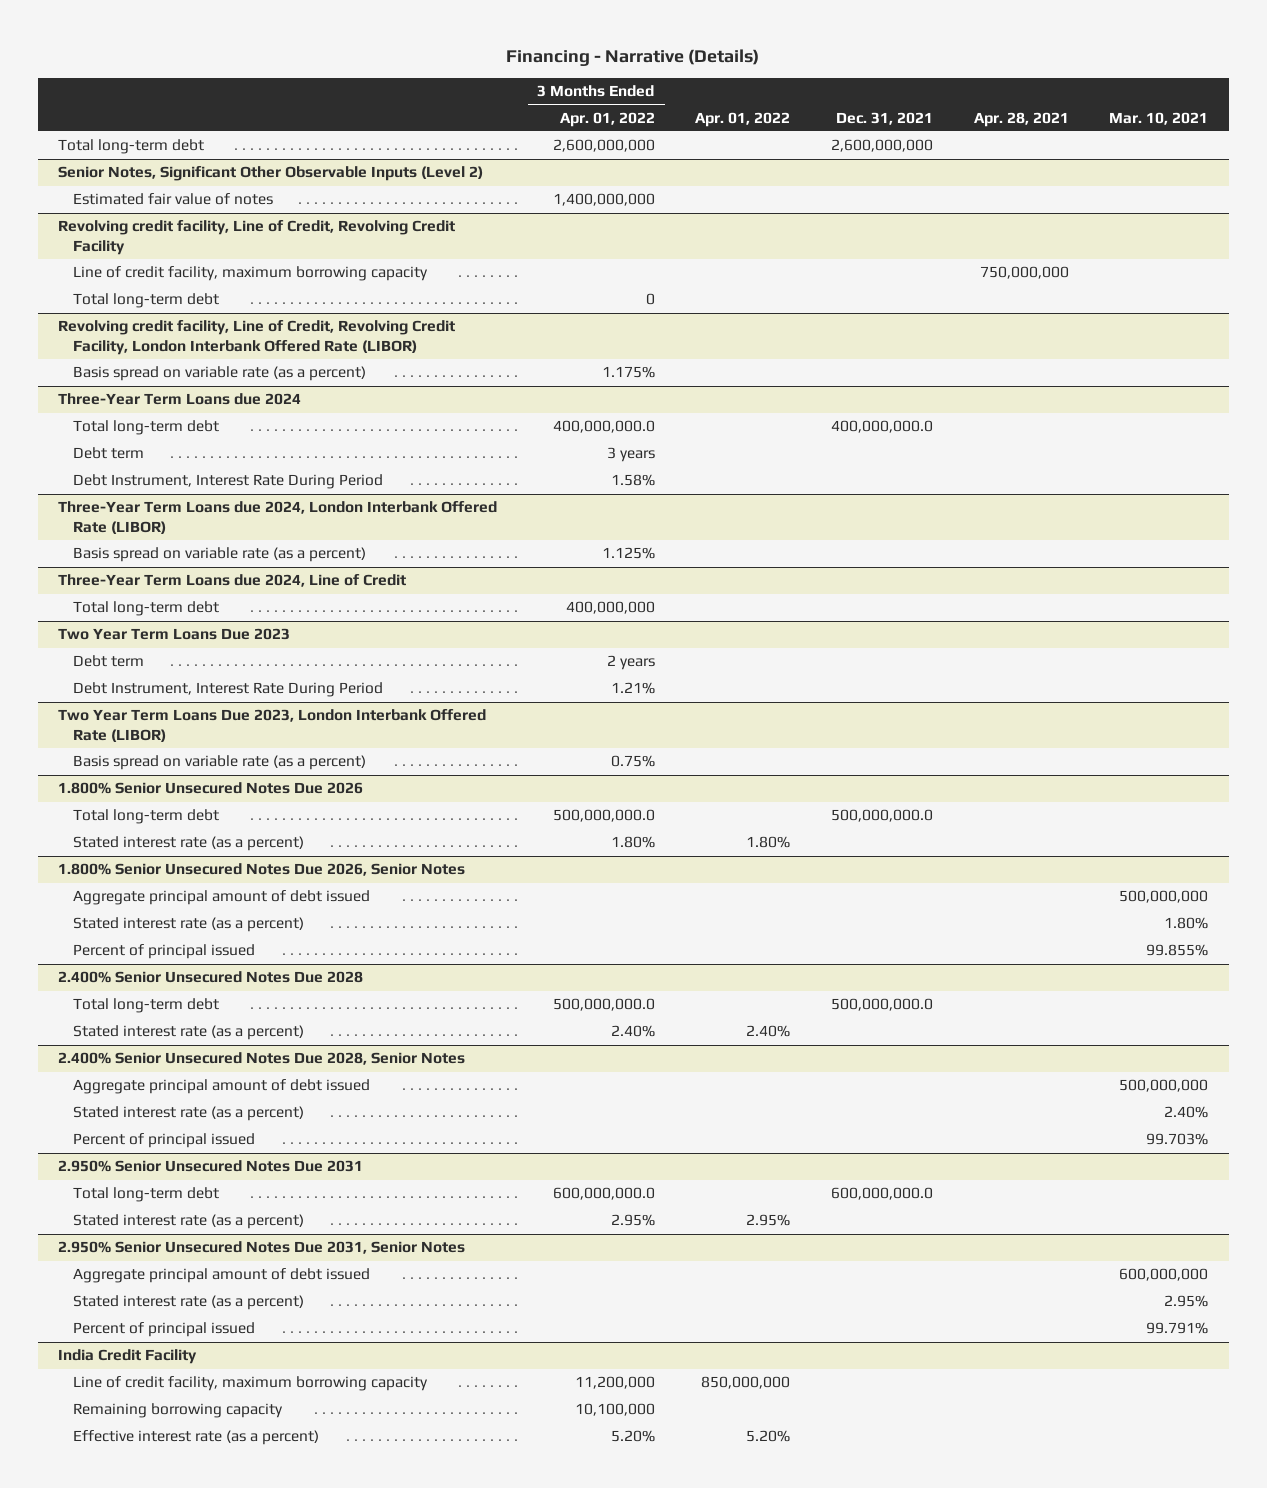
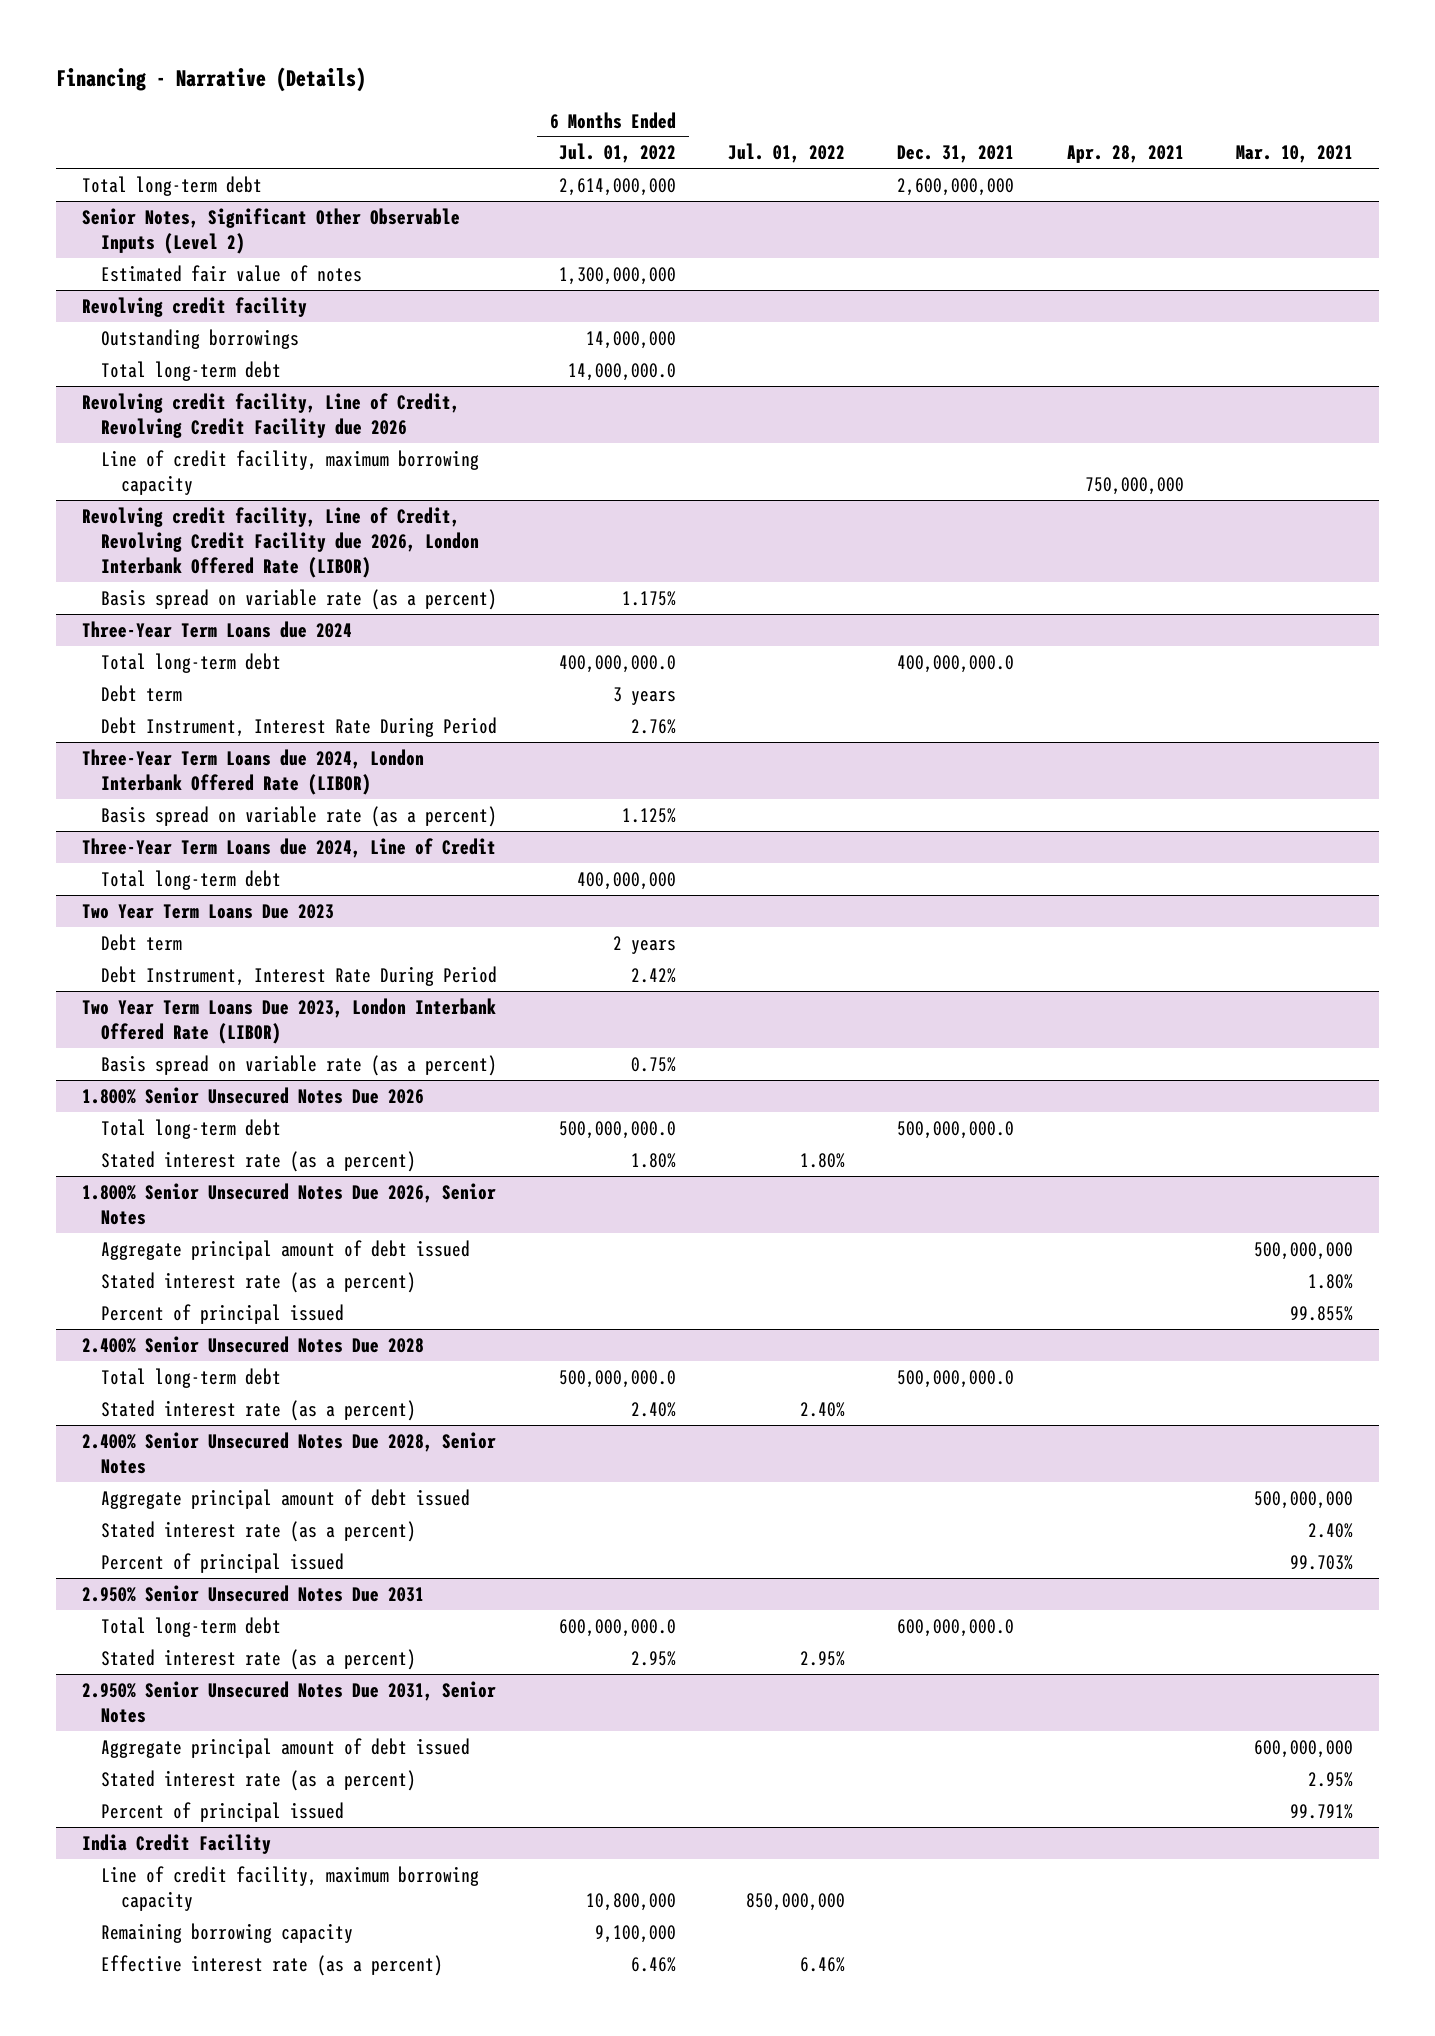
- | 3 Months Ended Apr. 01, 2022 | Apr. 01, 2022 | Dec. 31, 2021 | Apr. 28, 2021 | Mar. 10, 2021
+ | 6 Months Ended Jul. 01, 2022 | Jul. 01, 2022 | Dec. 31, 2021 | Apr. 28, 2021 | Mar. 10, 2021
- Revolving credit facility, Line of Credit, Revolving Credit Facility
+ Revolving credit facility
+ Outstanding borrowings | 14,000,000 | | | |
+ Total long-term debt | 14,000,000.0 | | | |
+ Revolving credit facility, Line of Credit, Revolving Credit Facility due 2026
- Total long-term debt | 0 | | | |
- Revolving credit facility, Line of Credit, Revolving Credit Facility, London Interbank Offered Rate (LIBOR)
+ Revolving credit facility, Line of Credit, Revolving Credit Facility due 2026, London Interbank Offered Rate (LIBOR)

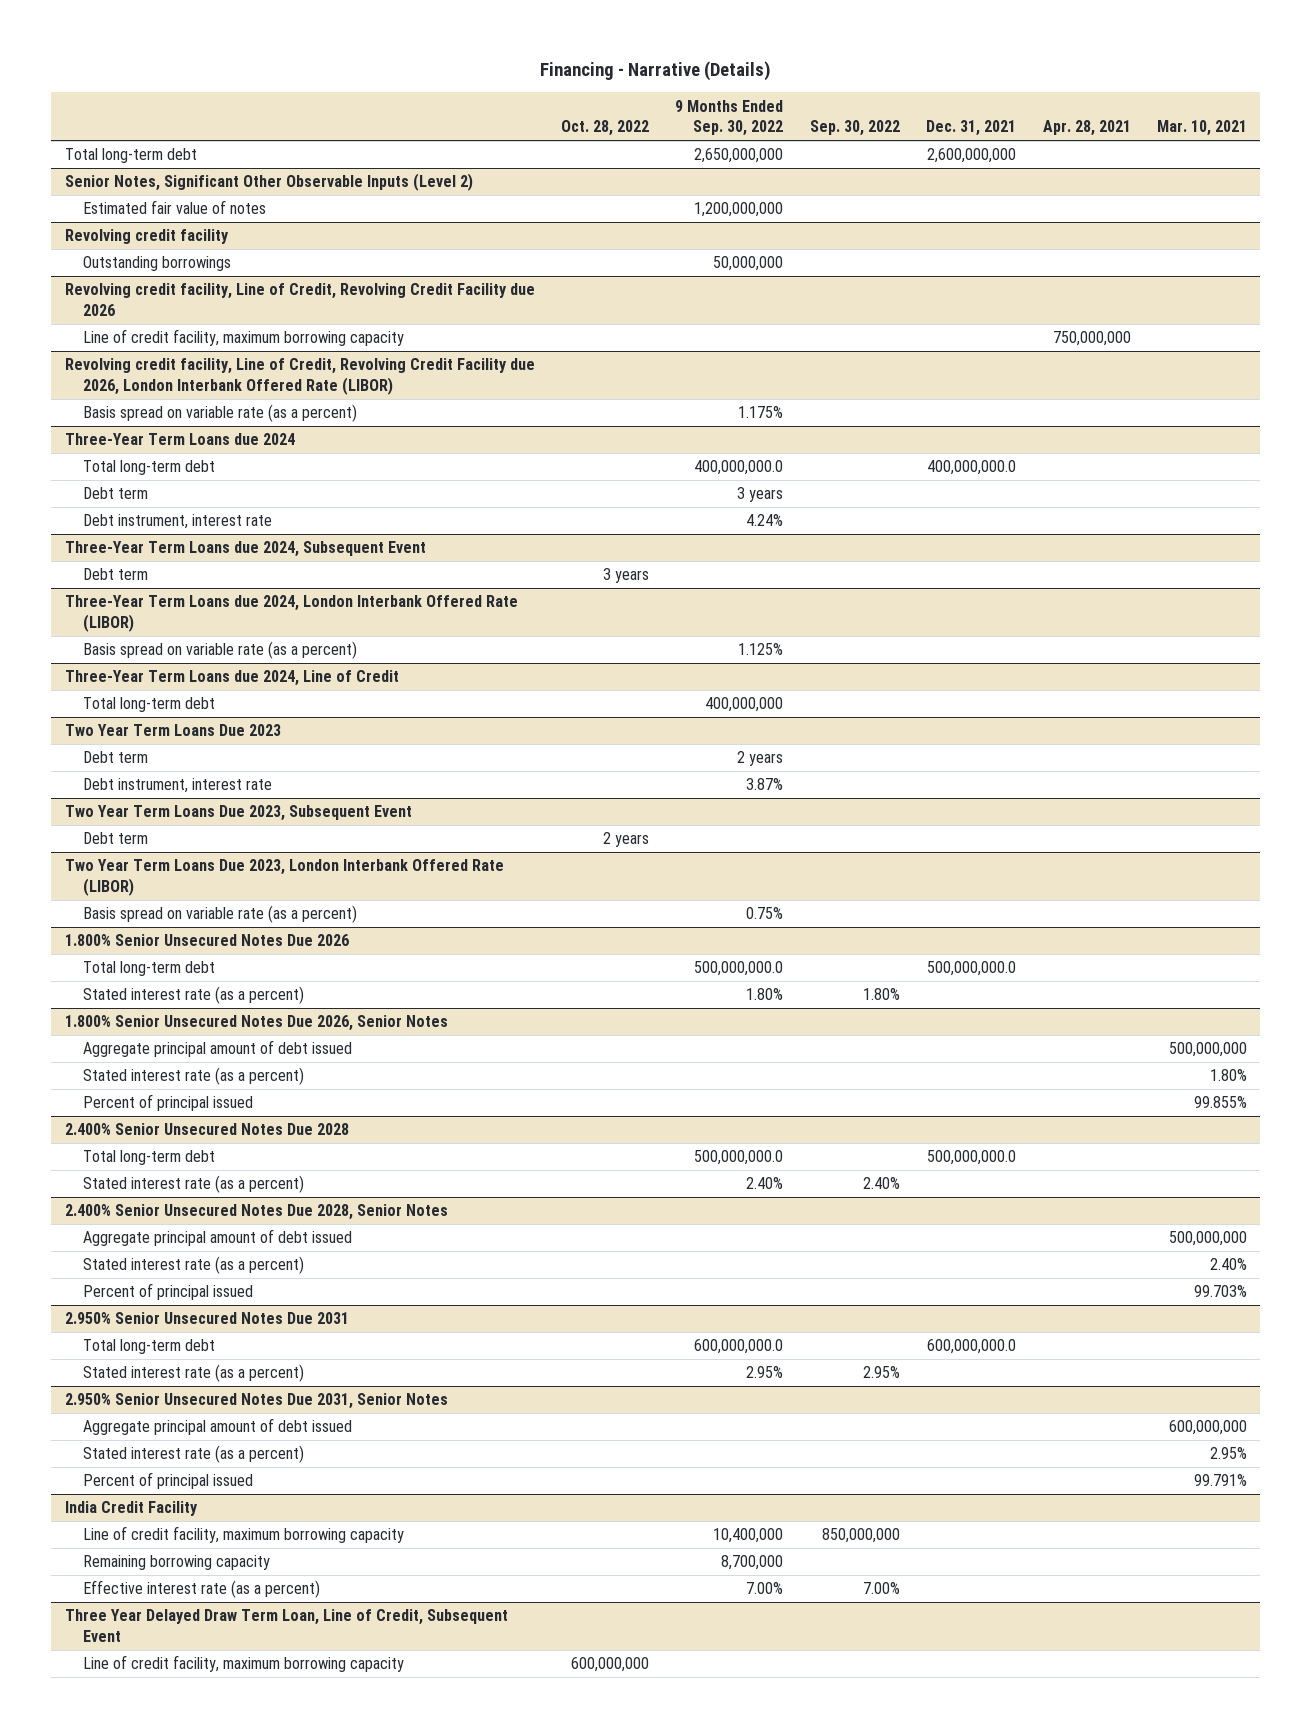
- | 6 Months Ended Jul. 01, 2022 | Jul. 01, 2022 | Dec. 31, 2021 | Apr. 28, 2021 | Mar. 10, 2021
+ | Oct. 28, 2022 | 9 Months Ended Sep. 30, 2022 | Sep. 30, 2022 | Dec. 31, 2021 | Apr. 28, 2021 | Mar. 10, 2021
@ Revolving credit facility
- Total long-term debt | 14,000,000.0 | | | |
@ Three-Year Term Loans due 2024
- Debt Instrument, Interest Rate During Period | 2.76% | | | |
+ Debt instrument, interest rate | | 4.24% | | | |
+ Three-Year Term Loans due 2024, Subsequent Event
+ Debt term | 3 years | | | | |
@ Two Year Term Loans Due 2023
- Debt Instrument, Interest Rate During Period | 2.42% | | | |
+ Debt instrument, interest rate | | 3.87% | | | |
+ Two Year Term Loans Due 2023, Subsequent Event
+ Debt term | 2 years | | | | |
+ Three Year Delayed Draw Term Loan, Line of Credit, Subsequent Event
+ Line of credit facility, maximum borrowing capacity | 600,000,000 | | | | |

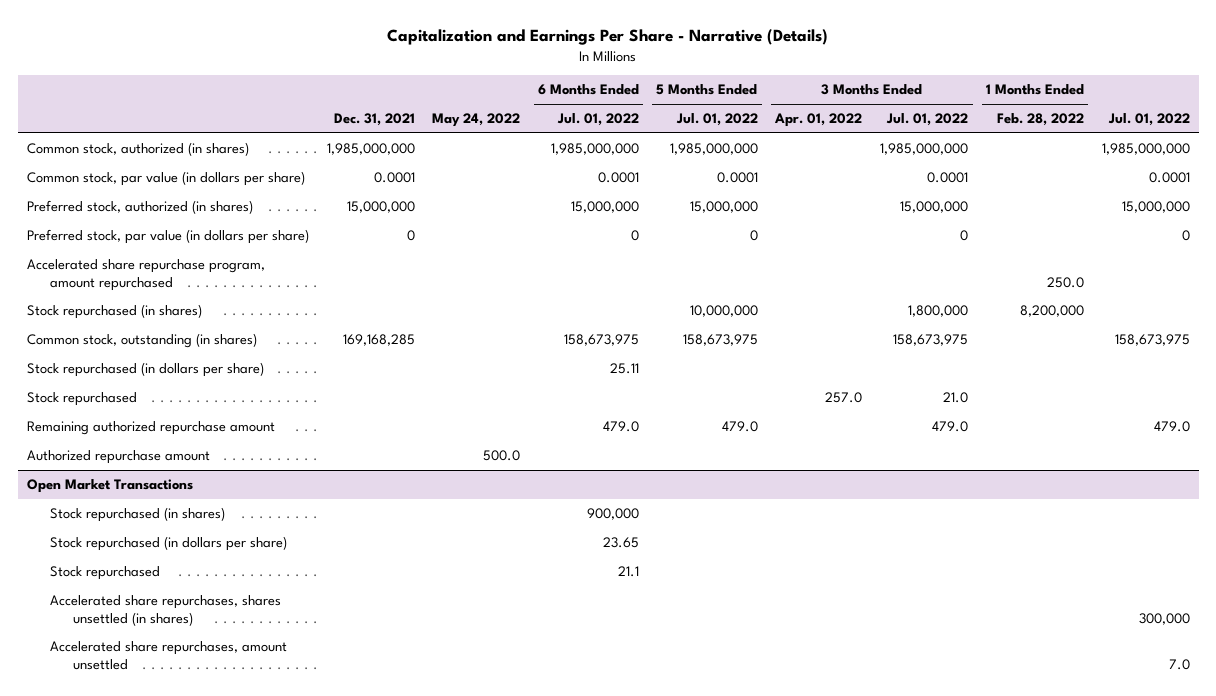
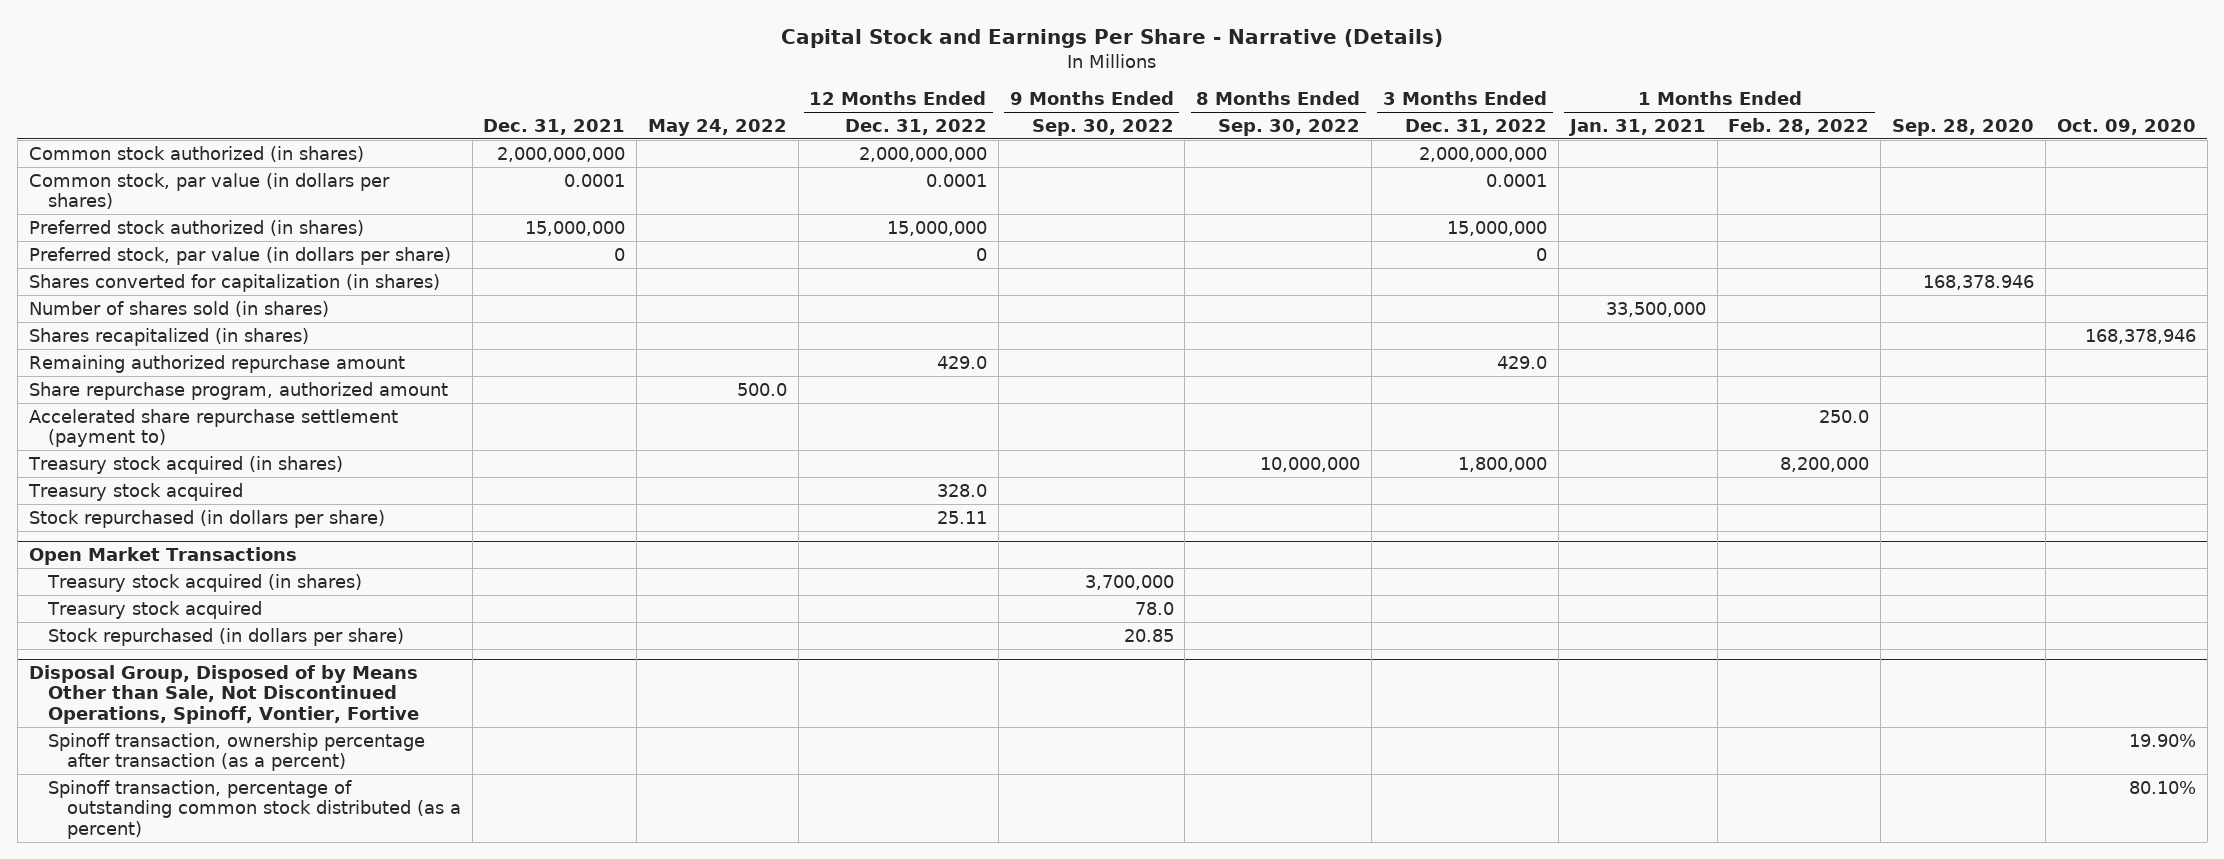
- Capitalization and Earnings Per Share - Narrative (Details)
+ Capital Stock and Earnings Per Share - Narrative (Details)
- | Dec. 31, 2021 | May 24, 2022 | 6 Months Ended Jul. 01, 2022 | 5 Months Ended Jul. 01, 2022 | 3 Months Ended Apr. 01, 2022 | 3 Months Ended Jul. 01, 2022 | 1 Months Ended Feb. 28, 2022 | Jul. 01, 2022
+ | Dec. 31, 2021 | May 24, 2022 | 12 Months Ended Dec. 31, 2022 | 9 Months Ended Sep. 30, 2022 | 8 Months Ended Sep. 30, 2022 | 3 Months Ended Dec. 31, 2022 | 1 Months Ended Jan. 31, 2021 | 1 Months Ended Feb. 28, 2022 | Sep. 28, 2020 | Oct. 09, 2020
- Common stock, authorized (in shares) | 1,985,000,000 | | 1,985,000,000 | 1,985,000,000 | | 1,985,000,000 | | 1,985,000,000
- Common stock, par value (in dollars per share) | 0.0001 | | 0.0001 | 0.0001 | | 0.0001 | | 0.0001
- Preferred stock, authorized (in shares) | 15,000,000 | | 15,000,000 | 15,000,000 | | 15,000,000 | | 15,000,000
+ Common stock authorized (in shares) | 2,000,000,000 | | 2,000,000,000 | | | 2,000,000,000 | | | |
+ Common stock, par value (in dollars per shares) | 0.0001 | | 0.0001 | | | 0.0001 | | | |
+ Preferred stock authorized (in shares) | 15,000,000 | | 15,000,000 | | | 15,000,000 | | | |
- Accelerated share repurchase program, amount repurchased | | | | | | | 250.0 |
- Stock repurchased (in shares) | | | | 10,000,000 | | 1,800,000 | 8,200,000 |
- Common stock, outstanding (in shares) | 169,168,285 | | 158,673,975 | 158,673,975 | | 158,673,975 | | 158,673,975
- Stock repurchased | | | | | 257.0 | 21.0 | |
+ Shares converted for capitalization (in shares) | | | | | | | | | 168,378.946 |
+ Number of shares sold (in shares) | | | | | | | 33,500,000 | | |
+ Shares recapitalized (in shares) | | | | | | | | | | 168,378,946
- Authorized repurchase amount | | 500.0 | | | | | |
+ Share repurchase program, authorized amount | | 500.0 | | | | | | | |
+ Accelerated share repurchase settlement (payment to) | | | | | | | | 250.0 | |
+ Treasury stock acquired (in shares) | | | | | 10,000,000 | 1,800,000 | | 8,200,000 | |
+ Treasury stock acquired | | | 328.0 | | | | | | |
moved down: Stock repurchased (in dollars per share) | | | 25.11 | | | | | | |
@ Open Market Transactions
- Stock repurchased (in shares) | | | 900,000 | | | | |
+ Treasury stock acquired (in shares) | | | | 3,700,000 | | | | | |
+ Treasury stock acquired | | | | 78.0 | | | | | |
- Stock repurchased | | | 21.1 | | | | |
- Accelerated share repurchases, shares unsettled (in shares) | | | | | | | | 300,000
- Accelerated share repurchases, amount unsettled | | | | | | | | 7.0
+ Disposal Group, Disposed of by Means Other than Sale, Not Discontinued Operations, Spinoff, Vontier, Fortive
+ Spinoff transaction, ownership percentage after transaction (as a percent) | | | | | | | | | | 19.90%
+ Spinoff transaction, percentage of outstanding common stock distributed (as a percent) | | | | | | | | | | 80.10%

